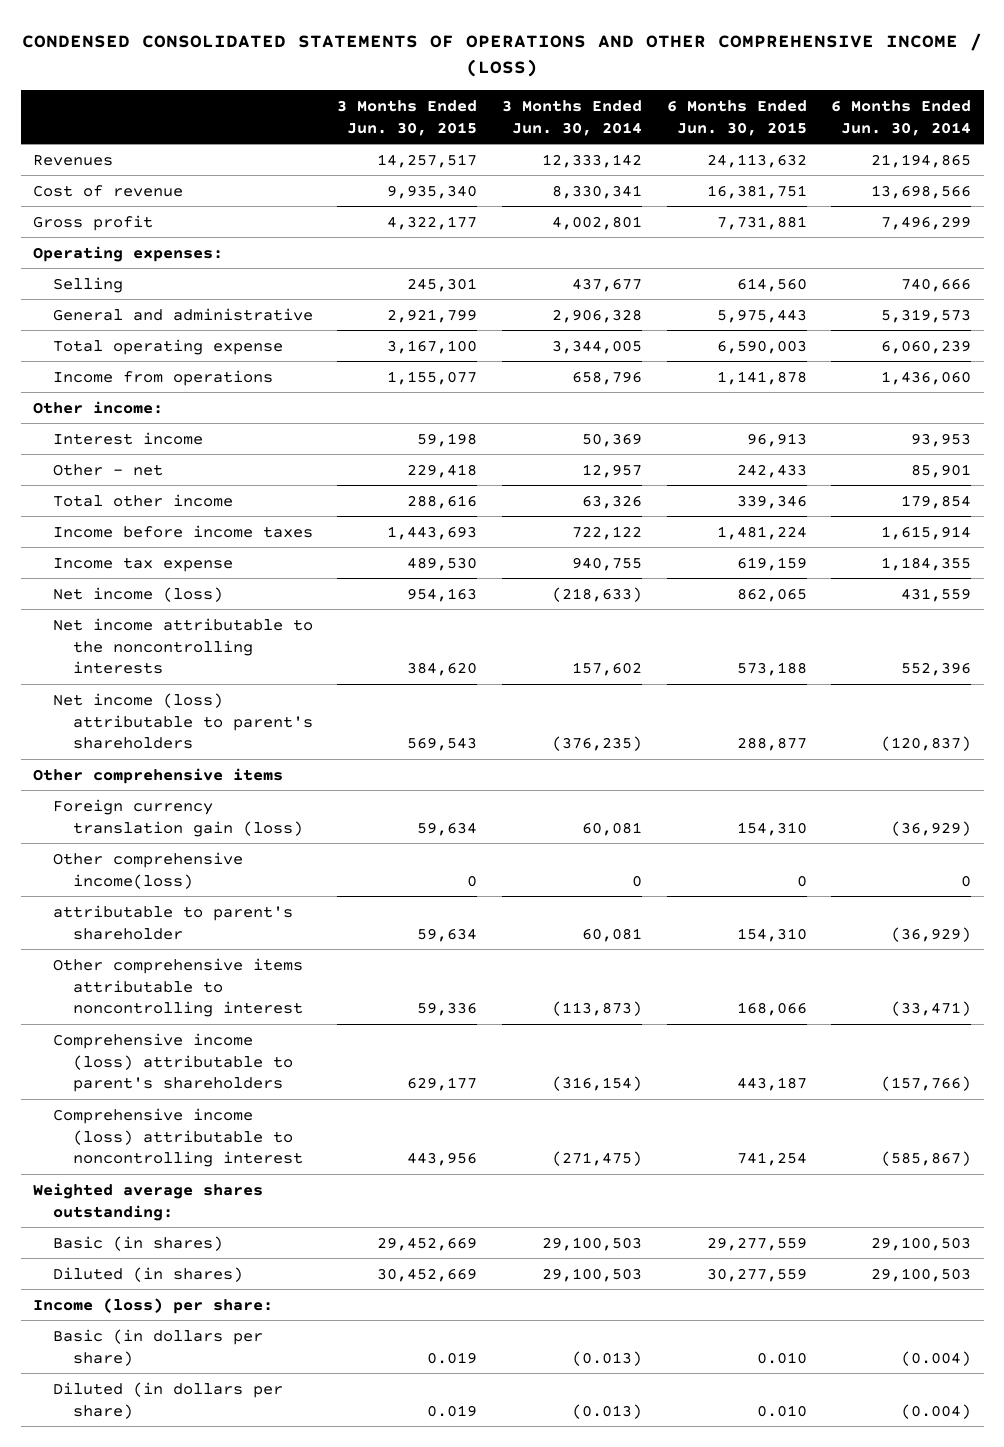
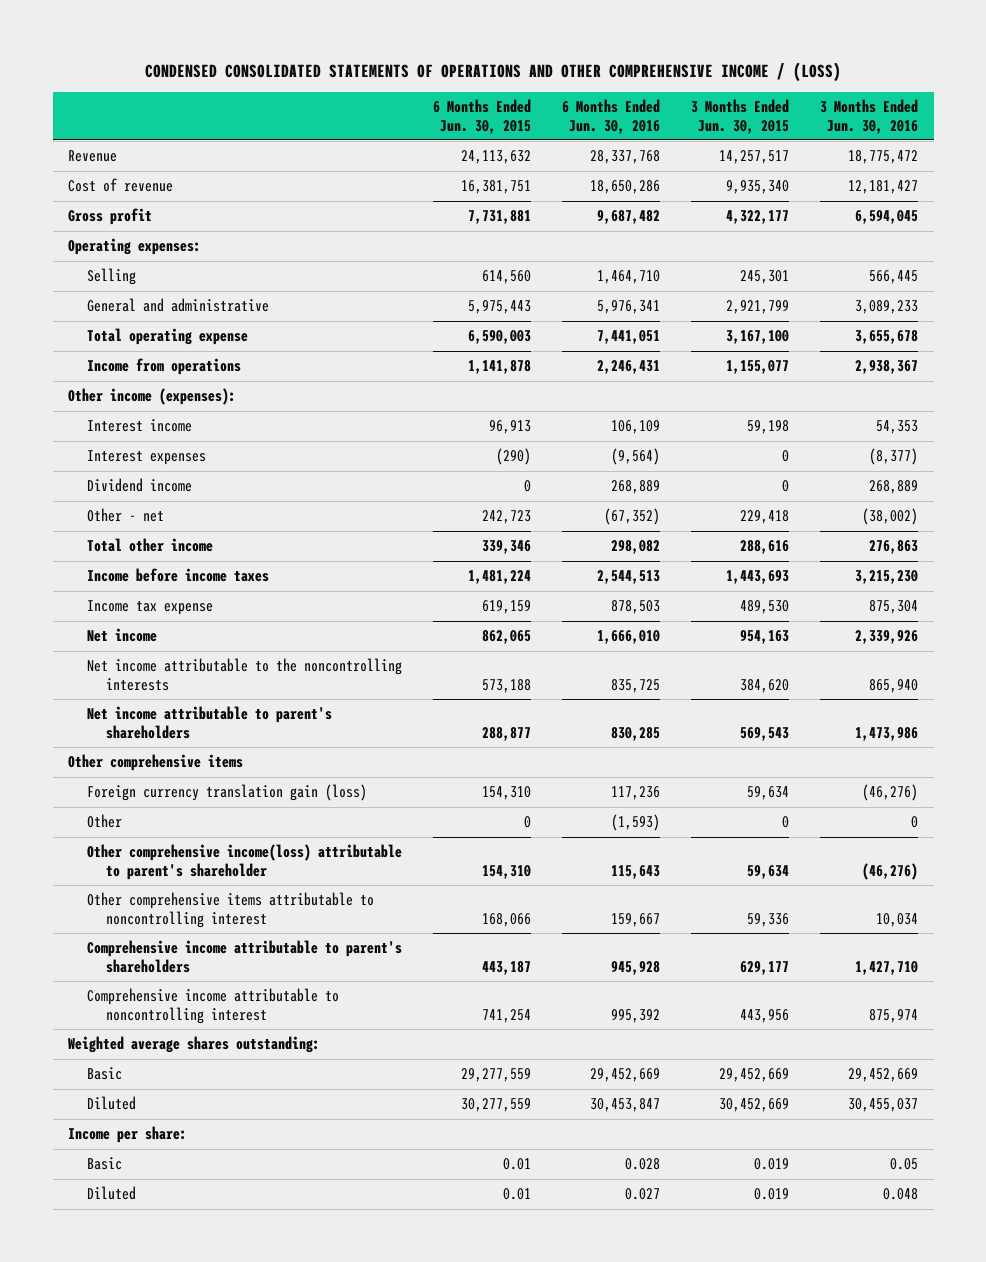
- | 3 Months Ended Jun. 30, 2015 | 3 Months Ended Jun. 30, 2014 | 6 Months Ended Jun. 30, 2015 | 6 Months Ended Jun. 30, 2014
+ | 6 Months Ended Jun. 30, 2015 | 6 Months Ended Jun. 30, 2016 | 3 Months Ended Jun. 30, 2015 | 3 Months Ended Jun. 30, 2016
- Revenues | 14,257,517 | 12,333,142 | 24,113,632 | 21,194,865
+ Revenue | 24,113,632 | 28,337,768 | 14,257,517 | 18,775,472
- Other income:
+ Other income (expenses):
- Other - net | 229,418 | 12,957 | 242,433 | 85,901
+ Interest expenses | (290) | (9,564) | 0 | (8,377)
+ Dividend income | 0 | 268,889 | 0 | 268,889
+ Other - net | 242,723 | (67,352) | 229,418 | (38,002)
- Net income (loss) | 954,163 | (218,633) | 862,065 | 431,559
+ Net income | 862,065 | 1,666,010 | 954,163 | 2,339,926
- Net income (loss) attributable to parent's shareholders | 569,543 | (376,235) | 288,877 | (120,837)
+ Net income attributable to parent's shareholders | 288,877 | 830,285 | 569,543 | 1,473,986
- Other comprehensive income(loss) | 0 | 0 | 0 | 0
- attributable to parent's shareholder | 59,634 | 60,081 | 154,310 | (36,929)
+ Other | 0 | (1,593) | 0 | 0
+ Other comprehensive income(loss) attributable to parent's shareholder | 154,310 | 115,643 | 59,634 | (46,276)
- Comprehensive income (loss) attributable to parent's shareholders | 629,177 | (316,154) | 443,187 | (157,766)
- Comprehensive income (loss) attributable to noncontrolling interest | 443,956 | (271,475) | 741,254 | (585,867)
+ Comprehensive income attributable to parent's shareholders | 443,187 | 945,928 | 629,177 | 1,427,710
+ Comprehensive income attributable to noncontrolling interest | 741,254 | 995,392 | 443,956 | 875,974
- Basic (in shares) | 29,452,669 | 29,100,503 | 29,277,559 | 29,100,503
- Diluted (in shares) | 30,452,669 | 29,100,503 | 30,277,559 | 29,100,503
- Income (loss) per share:
- Basic (in dollars per share) | 0.019 | (0.013) | 0.010 | (0.004)
- Diluted (in dollars per share) | 0.019 | (0.013) | 0.010 | (0.004)
+ Basic | 29,277,559 | 29,452,669 | 29,452,669 | 29,452,669
+ Diluted | 30,277,559 | 30,453,847 | 30,452,669 | 30,455,037
+ Income per share:
+ Basic | 0.01 | 0.028 | 0.019 | 0.05
+ Diluted | 0.01 | 0.027 | 0.019 | 0.048

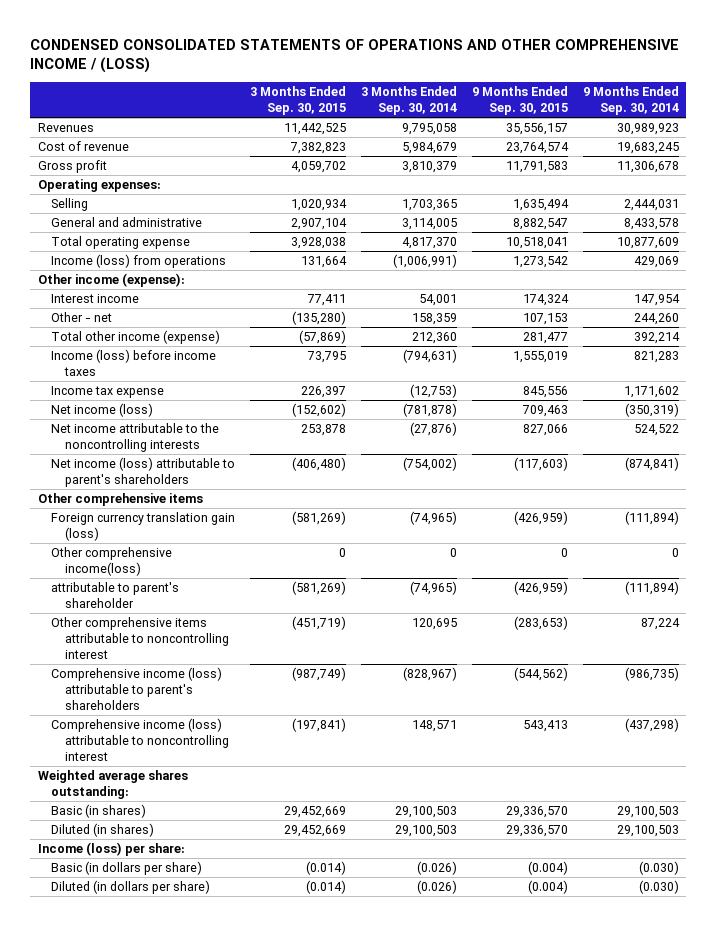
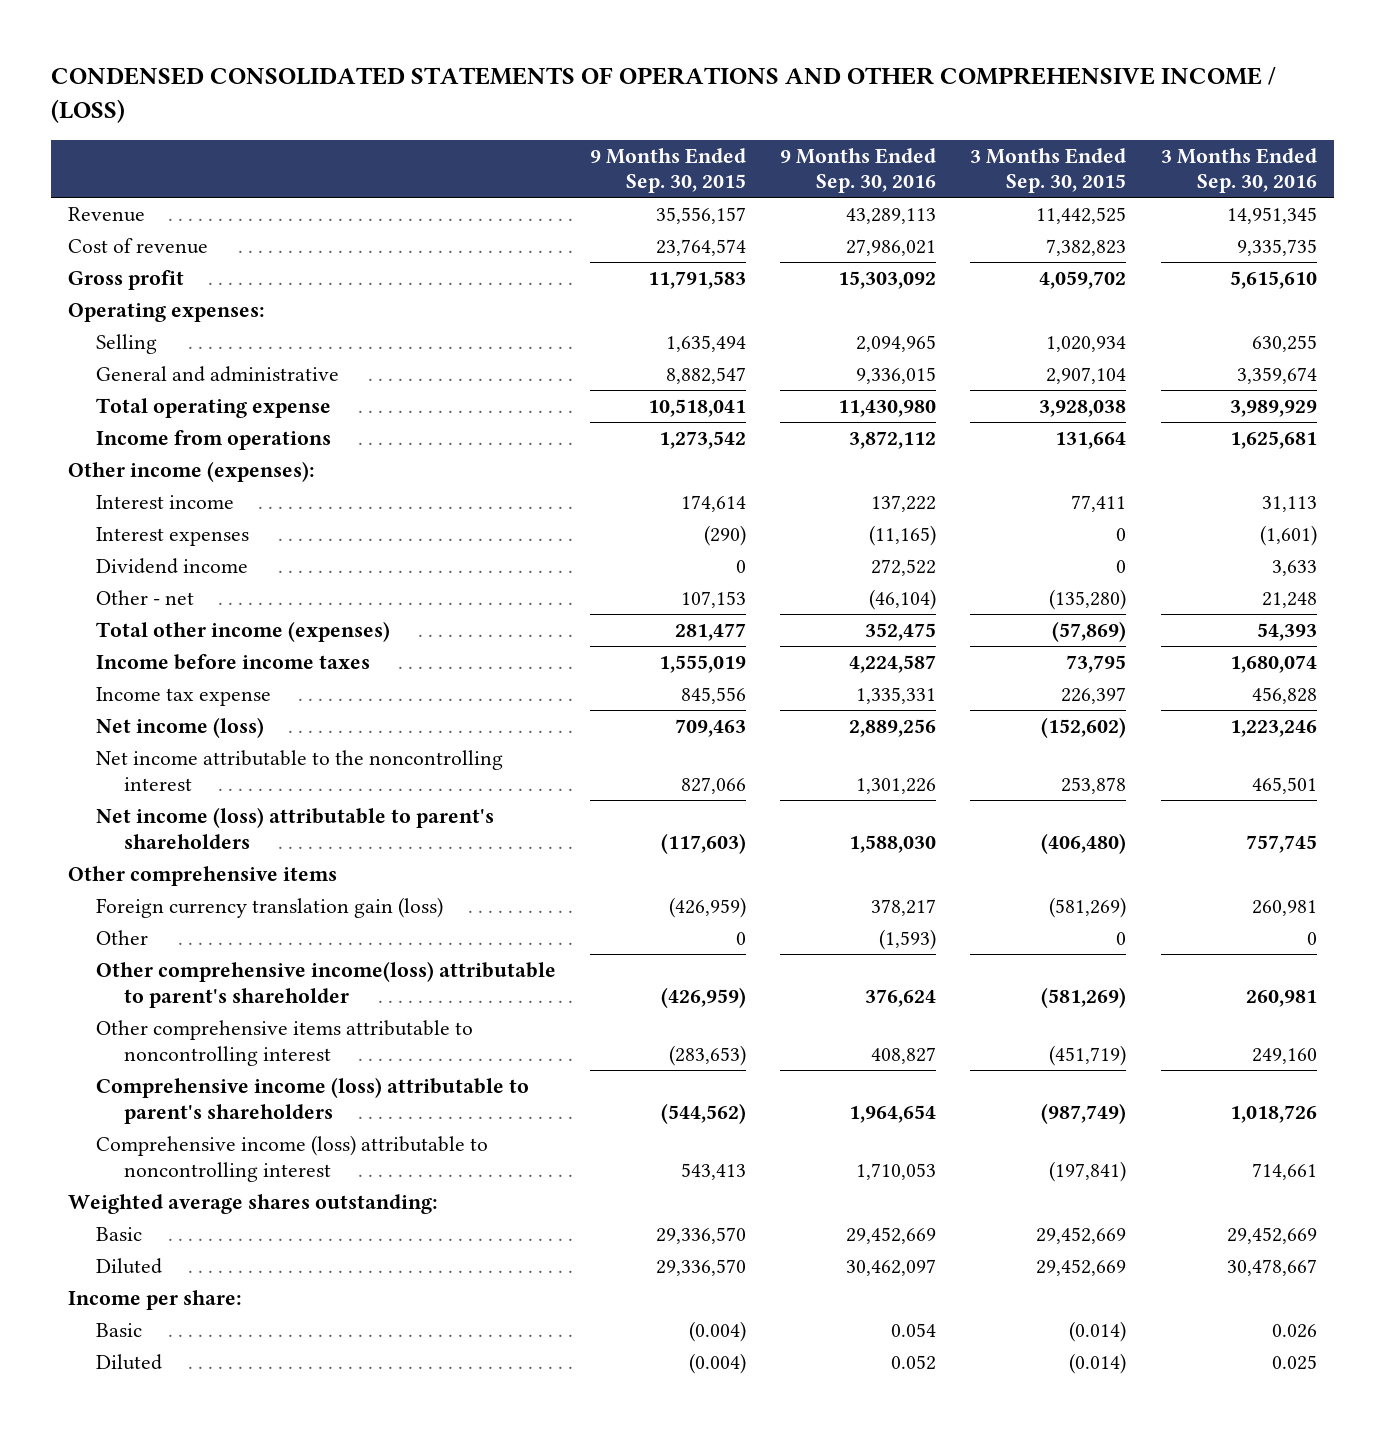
- | 3 Months Ended Sep. 30, 2015 | 3 Months Ended Sep. 30, 2014 | 9 Months Ended Sep. 30, 2015 | 9 Months Ended Sep. 30, 2014
+ | 9 Months Ended Sep. 30, 2015 | 9 Months Ended Sep. 30, 2016 | 3 Months Ended Sep. 30, 2015 | 3 Months Ended Sep. 30, 2016
- Revenues | 11,442,525 | 9,795,058 | 35,556,157 | 30,989,923
+ Revenue | 35,556,157 | 43,289,113 | 11,442,525 | 14,951,345
- Income (loss) from operations | 131,664 | (1,006,991) | 1,273,542 | 429,069
- Other income (expense):
- Interest income | 77,411 | 54,001 | 174,324 | 147,954
+ Income from operations | 1,273,542 | 3,872,112 | 131,664 | 1,625,681
+ Other income (expenses):
+ Interest income | 174,614 | 137,222 | 77,411 | 31,113
+ Interest expenses | (290) | (11,165) | 0 | (1,601)
+ Dividend income | 0 | 272,522 | 0 | 3,633
- Total other income (expense) | (57,869) | 212,360 | 281,477 | 392,214
- Income (loss) before income taxes | 73,795 | (794,631) | 1,555,019 | 821,283
+ Total other income (expenses) | 281,477 | 352,475 | (57,869) | 54,393
+ Income before income taxes | 1,555,019 | 4,224,587 | 73,795 | 1,680,074
- Net income attributable to the noncontrolling interests | 253,878 | (27,876) | 827,066 | 524,522
+ Net income attributable to the noncontrolling interest | 827,066 | 1,301,226 | 253,878 | 465,501
- Other comprehensive income(loss) | 0 | 0 | 0 | 0
- attributable to parent's shareholder | (581,269) | (74,965) | (426,959) | (111,894)
+ Other | 0 | (1,593) | 0 | 0
+ Other comprehensive income(loss) attributable to parent's shareholder | (426,959) | 376,624 | (581,269) | 260,981
- Basic (in shares) | 29,452,669 | 29,100,503 | 29,336,570 | 29,100,503
- Diluted (in shares) | 29,452,669 | 29,100,503 | 29,336,570 | 29,100,503
- Income (loss) per share:
- Basic (in dollars per share) | (0.014) | (0.026) | (0.004) | (0.030)
- Diluted (in dollars per share) | (0.014) | (0.026) | (0.004) | (0.030)
+ Basic | 29,336,570 | 29,452,669 | 29,452,669 | 29,452,669
+ Diluted | 29,336,570 | 30,462,097 | 29,452,669 | 30,478,667
+ Income per share:
+ Basic | (0.004) | 0.054 | (0.014) | 0.026
+ Diluted | (0.004) | 0.052 | (0.014) | 0.025

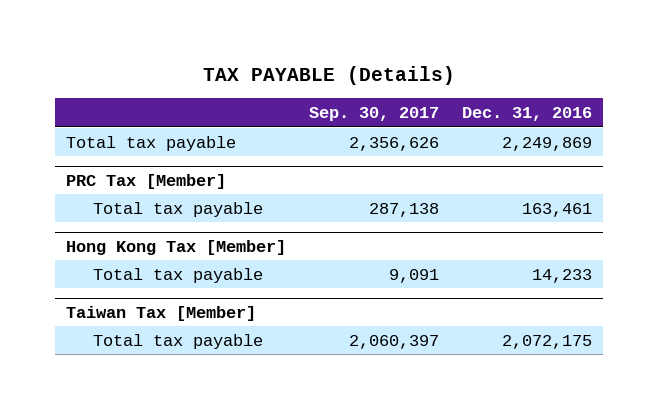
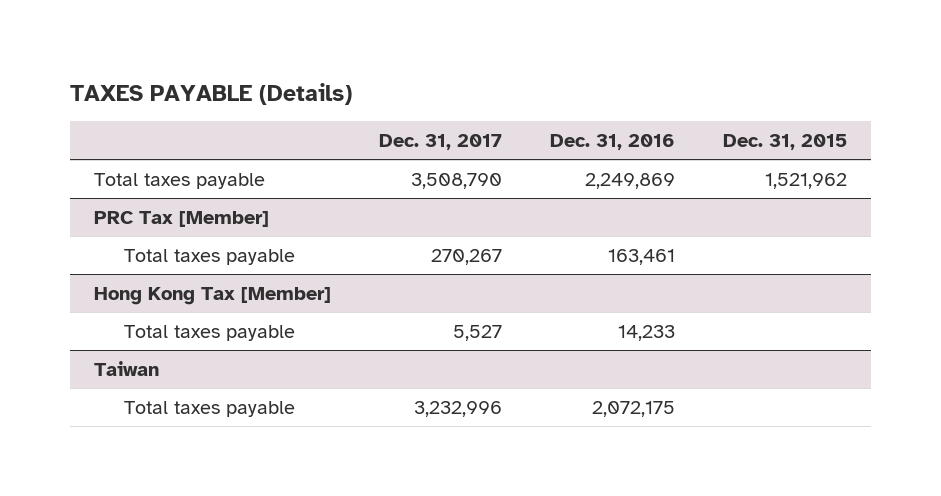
- TAX PAYABLE (Details)
+ TAXES PAYABLE (Details)
- | Sep. 30, 2017 | Dec. 31, 2016
+ | Dec. 31, 2017 | Dec. 31, 2016 | Dec. 31, 2015
- Total tax payable | 2,356,626 | 2,249,869
+ Total taxes payable | 3,508,790 | 2,249,869 | 1,521,962
@ PRC Tax [Member]
- Total tax payable | 287,138 | 163,461
+ Total taxes payable | 270,267 | 163,461 |
@ Hong Kong Tax [Member]
- Total tax payable | 9,091 | 14,233
- Taiwan Tax [Member]
- Total tax payable | 2,060,397 | 2,072,175
@ Hong Kong Tax [Member]
+ Total taxes payable | 5,527 | 14,233 |
+ Taiwan
+ Total taxes payable | 3,232,996 | 2,072,175 |

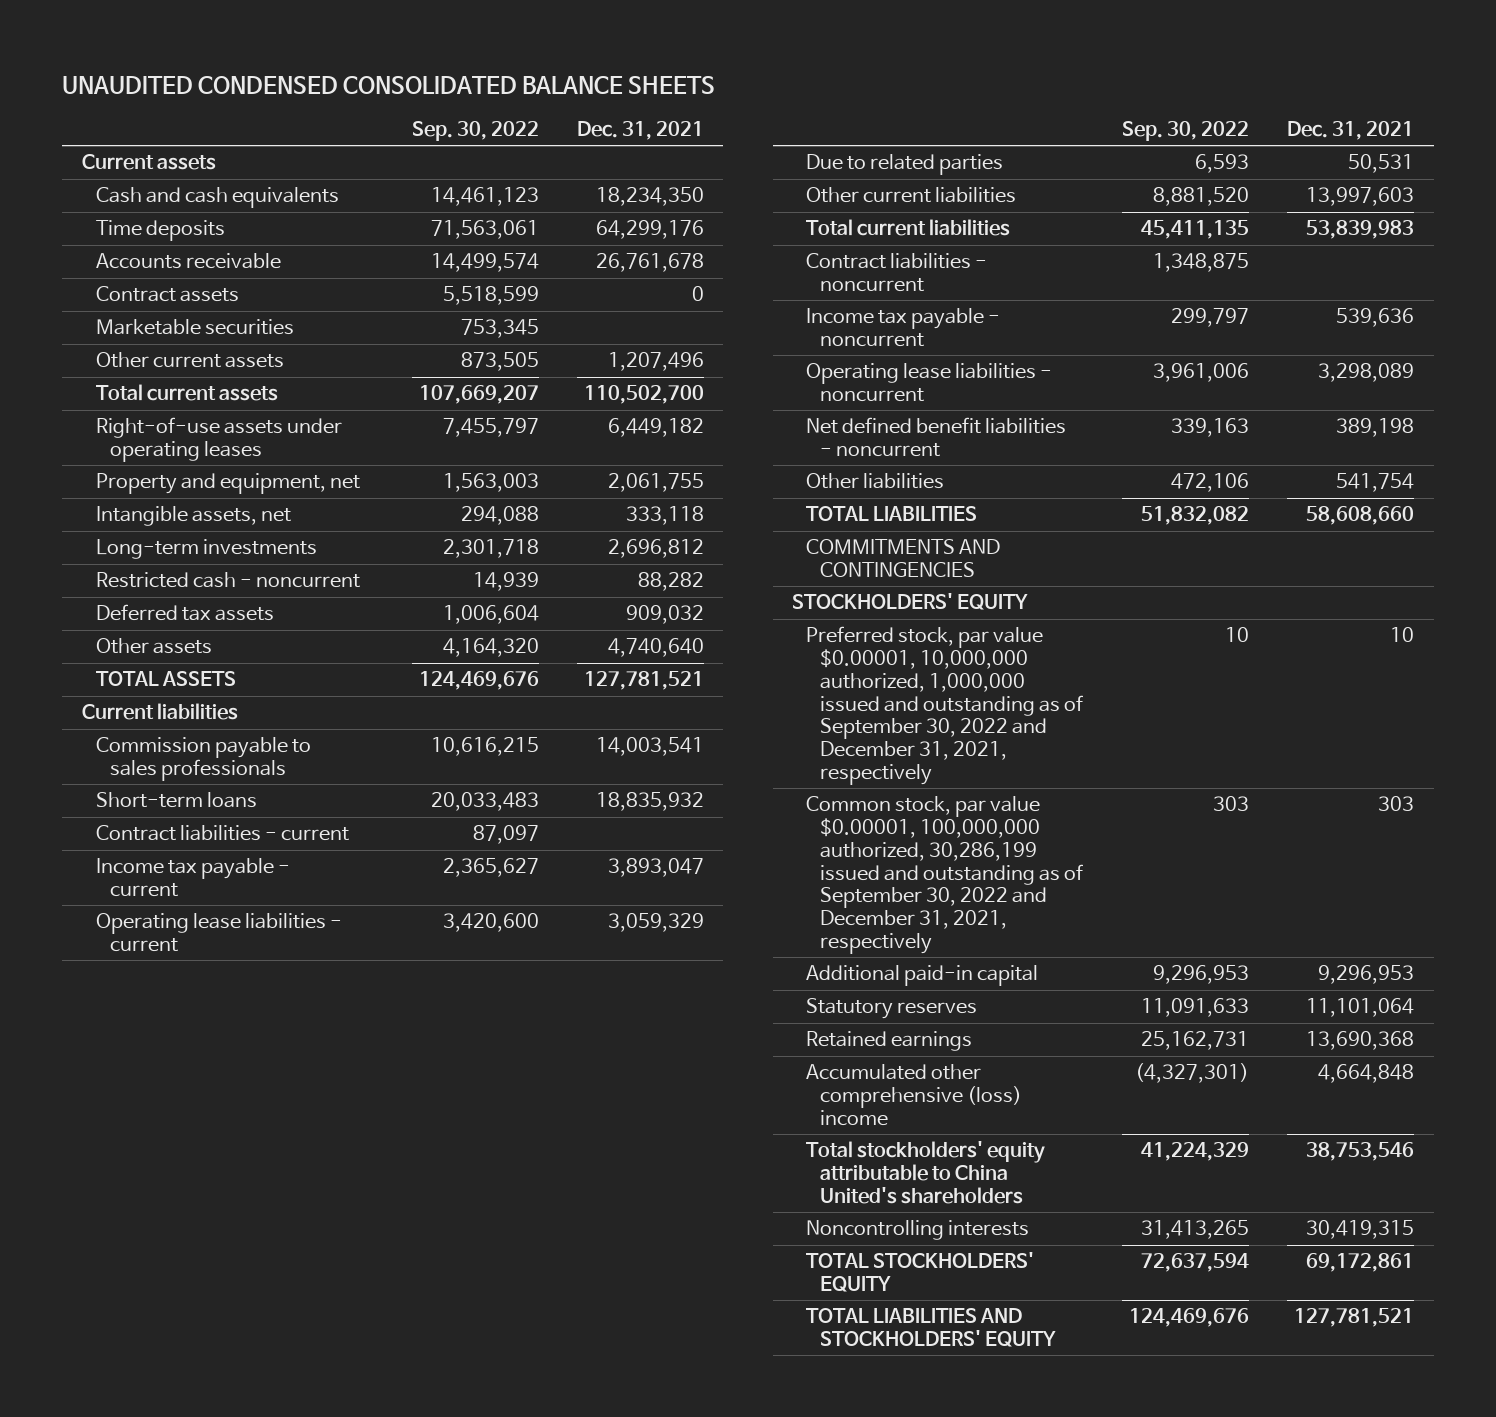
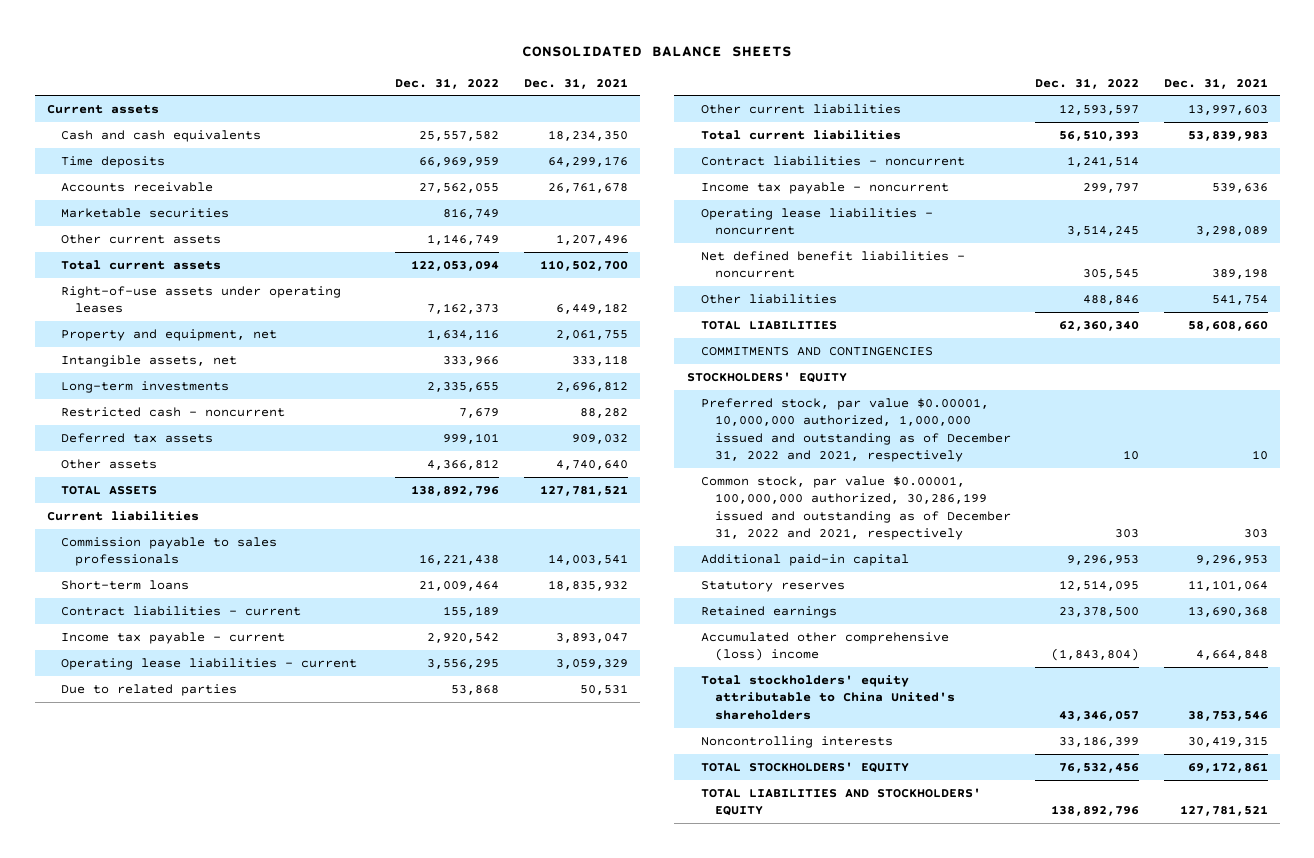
- UNAUDITED CONDENSED CONSOLIDATED BALANCE SHEETS
+ CONSOLIDATED BALANCE SHEETS
- | Sep. 30, 2022 | Dec. 31, 2021
+ | Dec. 31, 2022 | Dec. 31, 2021
- Contract assets | 5,518,599 | 0
- Preferred stock, par value $0.00001, 10,000,000 authorized, 1,000,000 issued and outstanding as of September 30, 2022 and December 31, 2021, respectively | 10 | 10
- Common stock, par value $0.00001, 100,000,000 authorized, 30,286,199 issued and outstanding as of September 30, 2022 and December 31, 2021, respectively | 303 | 303
+ Preferred stock, par value $0.00001, 10,000,000 authorized, 1,000,000 issued and outstanding as of December 31, 2022 and 2021, respectively | 10 | 10
+ Common stock, par value $0.00001, 100,000,000 authorized, 30,286,199 issued and outstanding as of December 31, 2022 and 2021, respectively | 303 | 303

